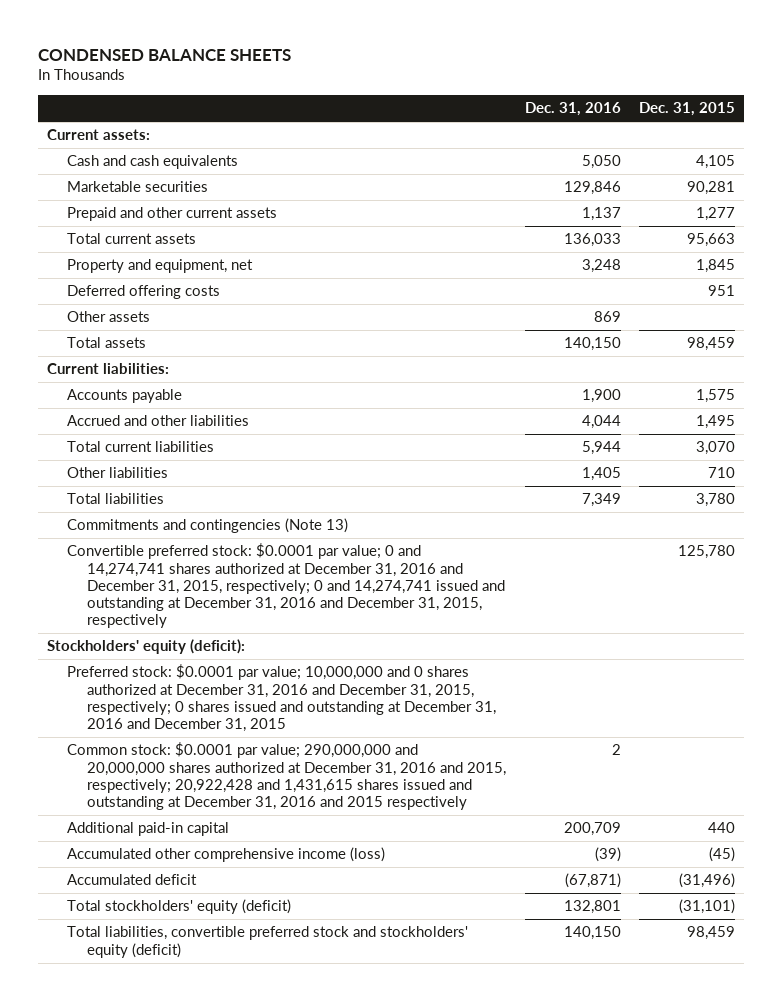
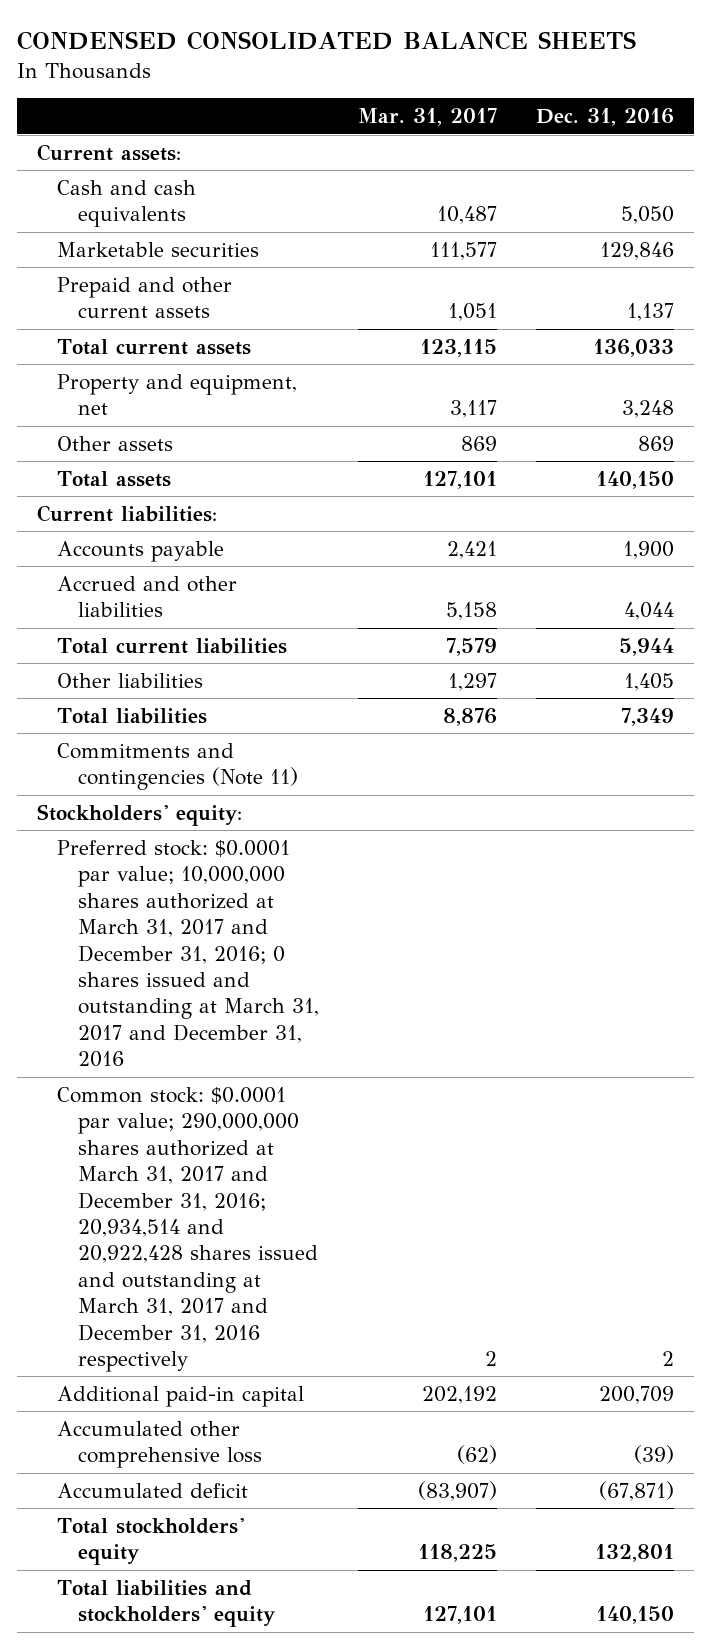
- CONDENSED BALANCE SHEETS
+ CONDENSED CONSOLIDATED BALANCE SHEETS
- | Dec. 31, 2016 | Dec. 31, 2015
+ | Mar. 31, 2017 | Dec. 31, 2016
- Deferred offering costs | | 951
- Commitments and contingencies (Note 13)
- Convertible preferred stock: $0.0001 par value; 0 and 14,274,741 shares authorized at December 31, 2016 and December 31, 2015, respectively; 0 and 14,274,741 issued and outstanding at December 31, 2016 and December 31, 2015, respectively | | 125,780
- Stockholders' equity (deficit):
- Preferred stock: $0.0001 par value; 10,000,000 and 0 shares authorized at December 31, 2016 and December 31, 2015, respectively; 0 shares issued and outstanding at December 31, 2016 and December 31, 2015
- Common stock: $0.0001 par value; 290,000,000 and 20,000,000 shares authorized at December 31, 2016 and 2015, respectively; 20,922,428 and 1,431,615 shares issued and outstanding at December 31, 2016 and 2015 respectively | 2 |
+ Commitments and contingencies (Note 11)
+ Stockholders' equity:
+ Preferred stock: $0.0001 par value; 10,000,000 shares authorized at March 31, 2017 and December 31, 2016; 0 shares issued and outstanding at March 31, 2017 and December 31, 2016
+ Common stock: $0.0001 par value; 290,000,000 shares authorized at March 31, 2017 and December 31, 2016; 20,934,514 and 20,922,428 shares issued and outstanding at March 31, 2017 and December 31, 2016 respectively | 2 | 2
- Accumulated other comprehensive income (loss) | (39) | (45)
+ Accumulated other comprehensive loss | (62) | (39)
- Total stockholders' equity (deficit) | 132,801 | (31,101)
- Total liabilities, convertible preferred stock and stockholders' equity (deficit) | 140,150 | 98,459
+ Total stockholders' equity | 118,225 | 132,801
+ Total liabilities and stockholders' equity | 127,101 | 140,150

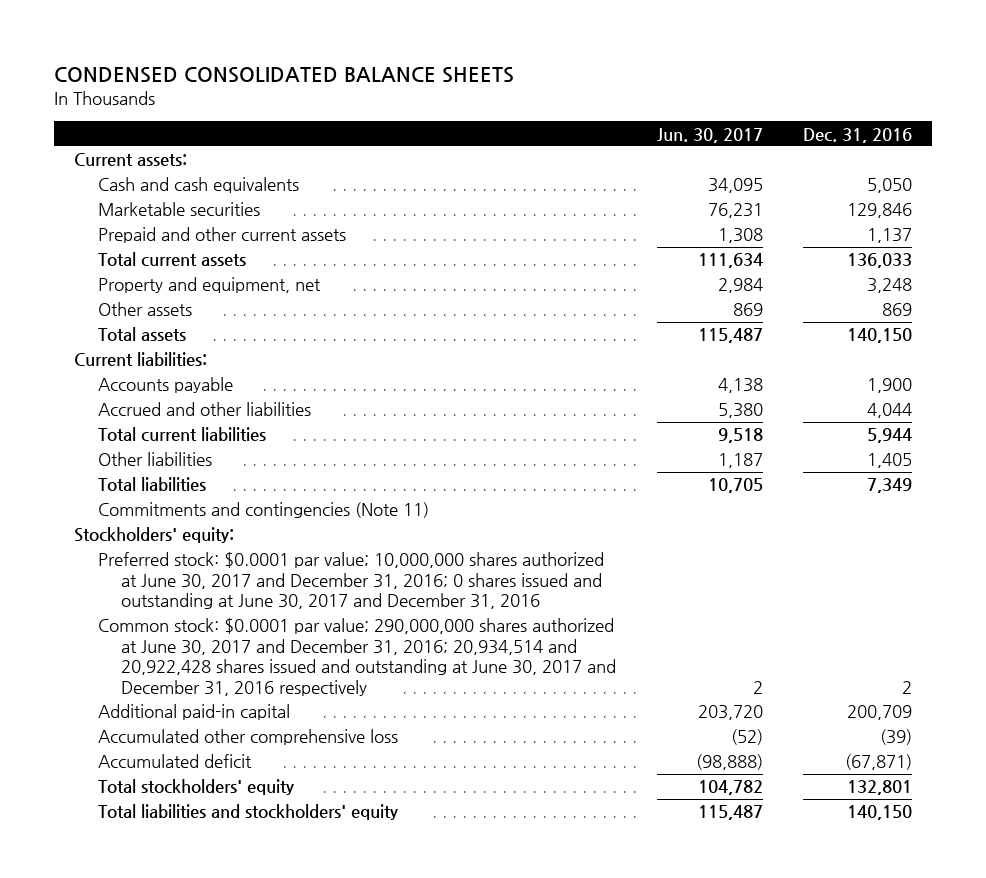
- | Mar. 31, 2017 | Dec. 31, 2016
+ | Jun. 30, 2017 | Dec. 31, 2016
- Preferred stock: $0.0001 par value; 10,000,000 shares authorized at March 31, 2017 and December 31, 2016; 0 shares issued and outstanding at March 31, 2017 and December 31, 2016
- Common stock: $0.0001 par value; 290,000,000 shares authorized at March 31, 2017 and December 31, 2016; 20,934,514 and 20,922,428 shares issued and outstanding at March 31, 2017 and December 31, 2016 respectively | 2 | 2
+ Preferred stock: $0.0001 par value; 10,000,000 shares authorized at June 30, 2017 and December 31, 2016; 0 shares issued and outstanding at June 30, 2017 and December 31, 2016
+ Common stock: $0.0001 par value; 290,000,000 shares authorized at June 30, 2017 and December 31, 2016; 20,934,514 and 20,922,428 shares issued and outstanding at June 30, 2017 and December 31, 2016 respectively | 2 | 2

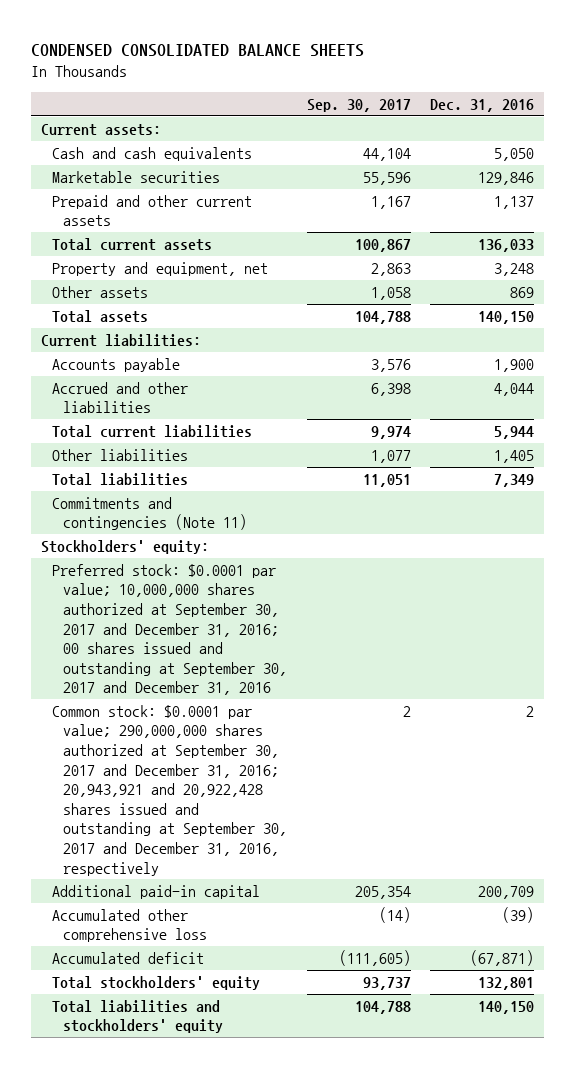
- | Jun. 30, 2017 | Dec. 31, 2016
+ | Sep. 30, 2017 | Dec. 31, 2016
- Preferred stock: $0.0001 par value; 10,000,000 shares authorized at June 30, 2017 and December 31, 2016; 0 shares issued and outstanding at June 30, 2017 and December 31, 2016
- Common stock: $0.0001 par value; 290,000,000 shares authorized at June 30, 2017 and December 31, 2016; 20,934,514 and 20,922,428 shares issued and outstanding at June 30, 2017 and December 31, 2016 respectively | 2 | 2
+ Preferred stock: $0.0001 par value; 10,000,000 shares authorized at September 30, 2017 and December 31, 2016; 00 shares issued and outstanding at September 30, 2017 and December 31, 2016
+ Common stock: $0.0001 par value; 290,000,000 shares authorized at September 30, 2017 and December 31, 2016; 20,943,921 and 20,922,428 shares issued and outstanding at September 30, 2017 and December 31, 2016, respectively | 2 | 2

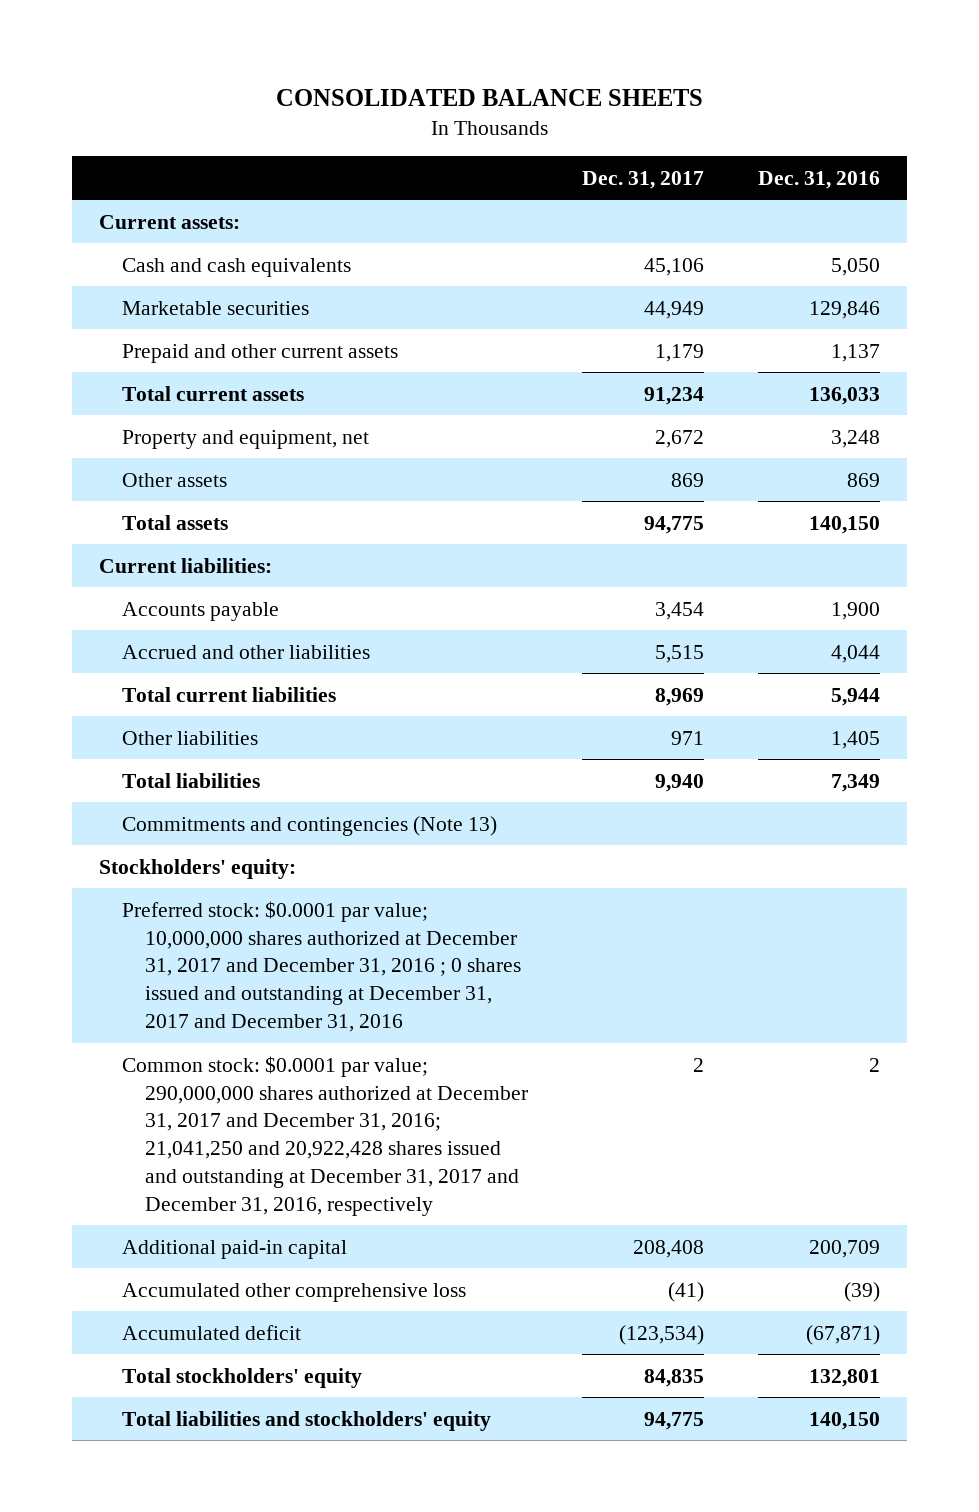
- CONDENSED CONSOLIDATED BALANCE SHEETS
+ CONSOLIDATED BALANCE SHEETS
- | Sep. 30, 2017 | Dec. 31, 2016
+ | Dec. 31, 2017 | Dec. 31, 2016
- Commitments and contingencies (Note 11)
+ Commitments and contingencies (Note 13)
- Preferred stock: $0.0001 par value; 10,000,000 shares authorized at September 30, 2017 and December 31, 2016; 00 shares issued and outstanding at September 30, 2017 and December 31, 2016
- Common stock: $0.0001 par value; 290,000,000 shares authorized at September 30, 2017 and December 31, 2016; 20,943,921 and 20,922,428 shares issued and outstanding at September 30, 2017 and December 31, 2016, respectively | 2 | 2
+ Preferred stock: $0.0001 par value; 10,000,000 shares authorized at December 31, 2017 and December 31, 2016 ; 0 shares issued and outstanding at December 31, 2017 and December 31, 2016
+ Common stock: $0.0001 par value; 290,000,000 shares authorized at December 31, 2017 and December 31, 2016; 21,041,250 and 20,922,428 shares issued and outstanding at December 31, 2017 and December 31, 2016, respectively | 2 | 2

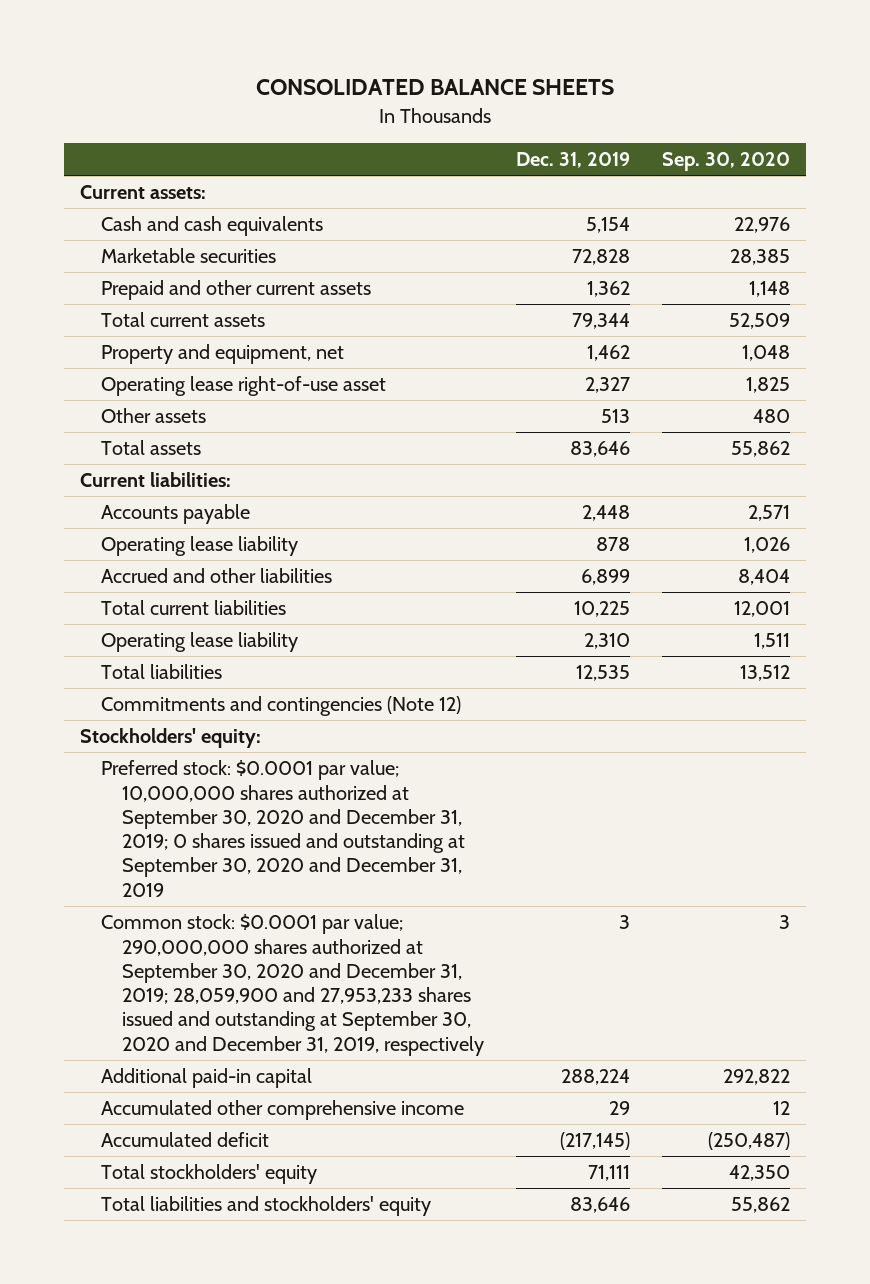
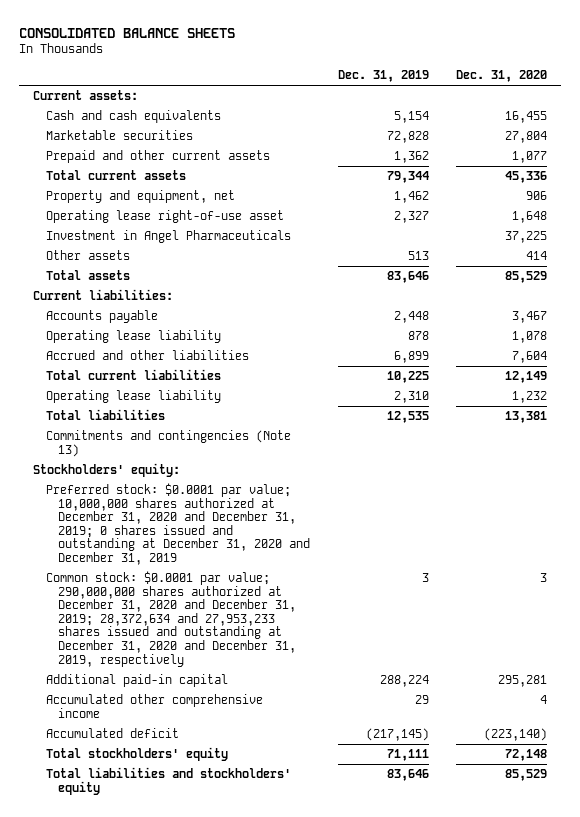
- | Dec. 31, 2019 | Sep. 30, 2020
+ | Dec. 31, 2019 | Dec. 31, 2020
+ Investment in Angel Pharmaceuticals | | 37,225
- Commitments and contingencies (Note 12)
+ Commitments and contingencies (Note 13)
- Preferred stock: $0.0001 par value; 10,000,000 shares authorized at September 30, 2020 and December 31, 2019; 0 shares issued and outstanding at September 30, 2020 and December 31, 2019
- Common stock: $0.0001 par value; 290,000,000 shares authorized at September 30, 2020 and December 31, 2019; 28,059,900 and 27,953,233 shares issued and outstanding at September 30, 2020 and December 31, 2019, respectively | 3 | 3
+ Preferred stock: $0.0001 par value; 10,000,000 shares authorized at December 31, 2020 and December 31, 2019; 0 shares issued and outstanding at December 31, 2020 and December 31, 2019
+ Common stock: $0.0001 par value; 290,000,000 shares authorized at December 31, 2020 and December 31, 2019; 28,372,634 and 27,953,233 shares issued and outstanding at December 31, 2020 and December 31, 2019, respectively | 3 | 3

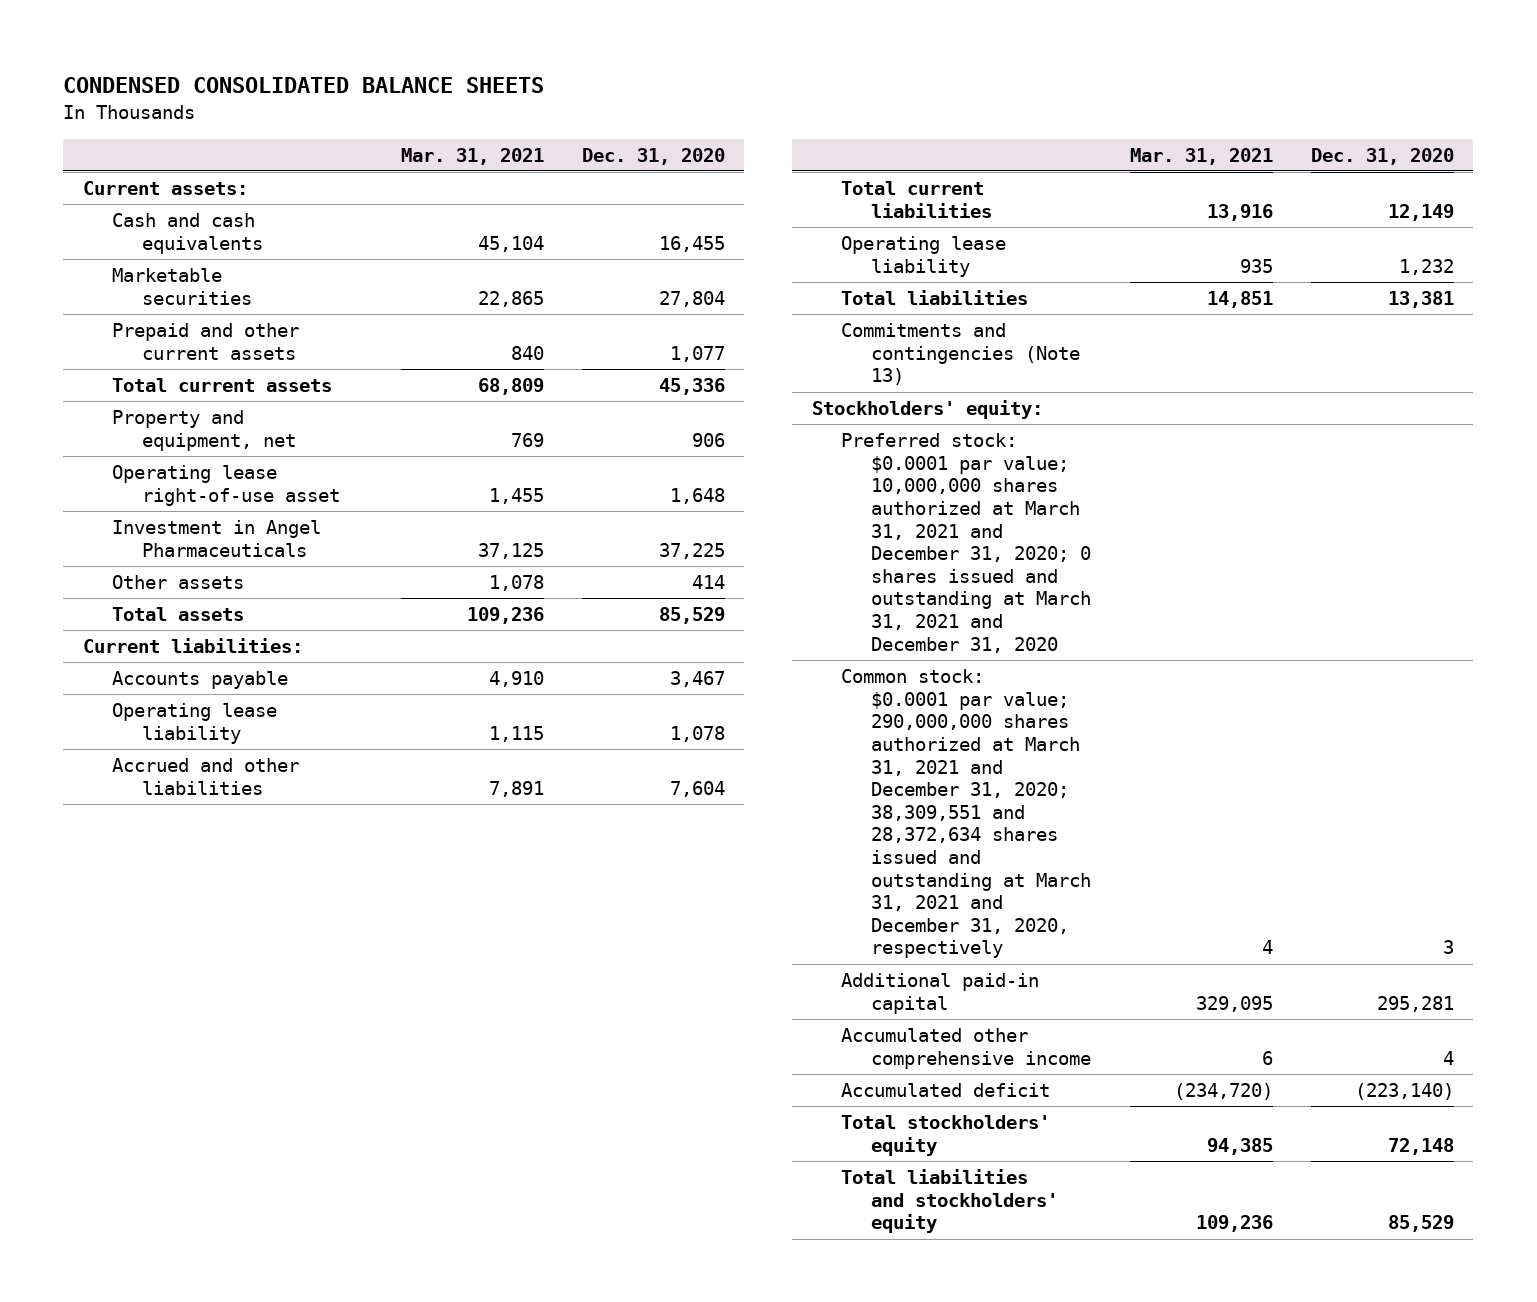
- CONSOLIDATED BALANCE SHEETS
+ CONDENSED CONSOLIDATED BALANCE SHEETS
- | Dec. 31, 2019 | Dec. 31, 2020
+ | Mar. 31, 2021 | Dec. 31, 2020
- Preferred stock: $0.0001 par value; 10,000,000 shares authorized at December 31, 2020 and December 31, 2019; 0 shares issued and outstanding at December 31, 2020 and December 31, 2019
- Common stock: $0.0001 par value; 290,000,000 shares authorized at December 31, 2020 and December 31, 2019; 28,372,634 and 27,953,233 shares issued and outstanding at December 31, 2020 and December 31, 2019, respectively | 3 | 3
+ Preferred stock: $0.0001 par value; 10,000,000 shares authorized at March 31, 2021 and December 31, 2020; 0 shares issued and outstanding at March 31, 2021 and December 31, 2020
+ Common stock: $0.0001 par value; 290,000,000 shares authorized at March 31, 2021 and December 31, 2020; 38,309,551 and 28,372,634 shares issued and outstanding at March 31, 2021 and December 31, 2020, respectively | 4 | 3

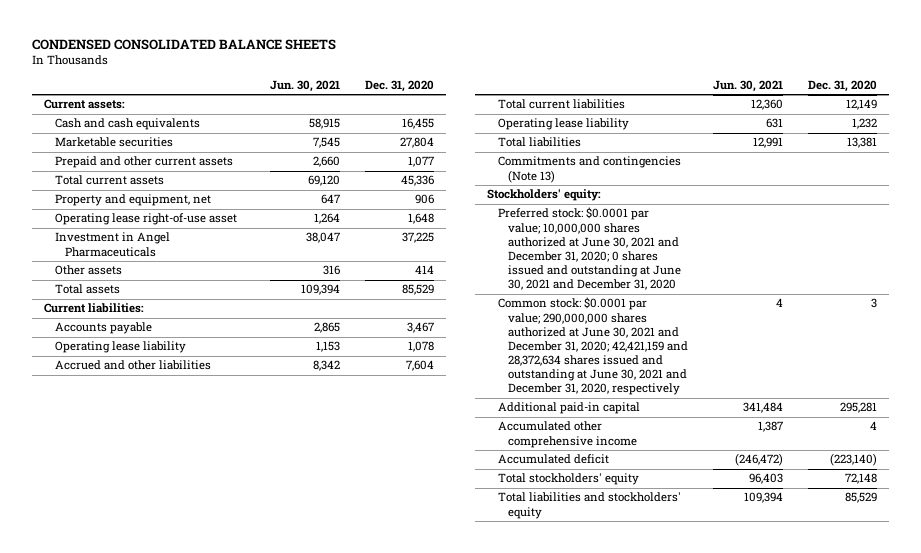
- | Mar. 31, 2021 | Dec. 31, 2020
+ | Jun. 30, 2021 | Dec. 31, 2020
- Preferred stock: $0.0001 par value; 10,000,000 shares authorized at March 31, 2021 and December 31, 2020; 0 shares issued and outstanding at March 31, 2021 and December 31, 2020
- Common stock: $0.0001 par value; 290,000,000 shares authorized at March 31, 2021 and December 31, 2020; 38,309,551 and 28,372,634 shares issued and outstanding at March 31, 2021 and December 31, 2020, respectively | 4 | 3
+ Preferred stock: $0.0001 par value; 10,000,000 shares authorized at June 30, 2021 and December 31, 2020; 0 shares issued and outstanding at June 30, 2021 and December 31, 2020
+ Common stock: $0.0001 par value; 290,000,000 shares authorized at June 30, 2021 and December 31, 2020; 42,421,159 and 28,372,634 shares issued and outstanding at June 30, 2021 and December 31, 2020, respectively | 4 | 3

